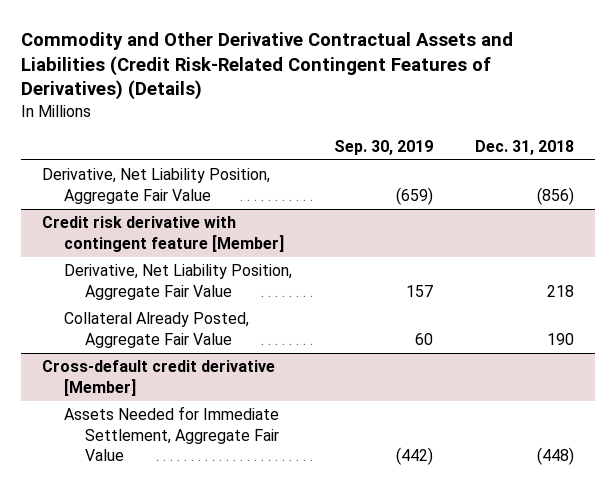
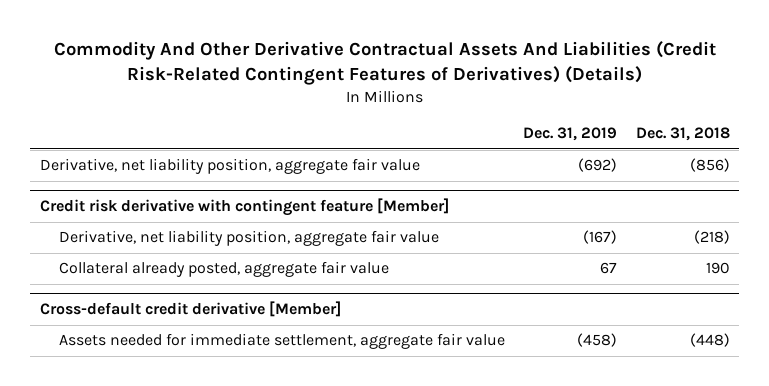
- Commodity and Other Derivative Contractual Assets and Liabilities (Credit Risk-Related Contingent Features of Derivatives) (Details)
+ Commodity And Other Derivative Contractual Assets And Liabilities (Credit Risk-Related Contingent Features of Derivatives) (Details)
- | Sep. 30, 2019 | Dec. 31, 2018
+ | Dec. 31, 2019 | Dec. 31, 2018
- Derivative, Net Liability Position, Aggregate Fair Value | (659) | (856)
+ Derivative, net liability position, aggregate fair value | (692) | (856)
@ Credit risk derivative with contingent feature [Member]
- Derivative, Net Liability Position, Aggregate Fair Value | 157 | 218
- Collateral Already Posted, Aggregate Fair Value | 60 | 190
+ Derivative, net liability position, aggregate fair value | (167) | (218)
+ Collateral already posted, aggregate fair value | 67 | 190
@ Cross-default credit derivative [Member]
- Assets Needed for Immediate Settlement, Aggregate Fair Value | (442) | (448)
+ Assets needed for immediate settlement, aggregate fair value | (458) | (448)

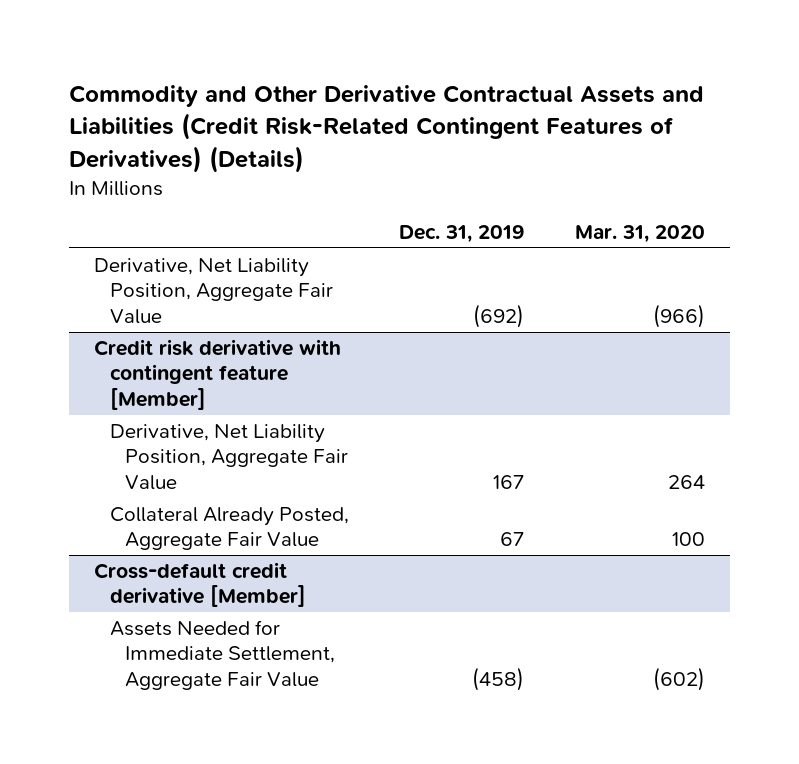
- Commodity And Other Derivative Contractual Assets And Liabilities (Credit Risk-Related Contingent Features of Derivatives) (Details)
+ Commodity and Other Derivative Contractual Assets and Liabilities (Credit Risk-Related Contingent Features of Derivatives) (Details)
- | Dec. 31, 2019 | Dec. 31, 2018
+ | Dec. 31, 2019 | Mar. 31, 2020
- Derivative, net liability position, aggregate fair value | (692) | (856)
+ Derivative, Net Liability Position, Aggregate Fair Value | (692) | (966)
@ Credit risk derivative with contingent feature [Member]
- Derivative, net liability position, aggregate fair value | (167) | (218)
- Collateral already posted, aggregate fair value | 67 | 190
+ Derivative, Net Liability Position, Aggregate Fair Value | 167 | 264
+ Collateral Already Posted, Aggregate Fair Value | 67 | 100
@ Cross-default credit derivative [Member]
- Assets needed for immediate settlement, aggregate fair value | (458) | (448)
+ Assets Needed for Immediate Settlement, Aggregate Fair Value | (458) | (602)

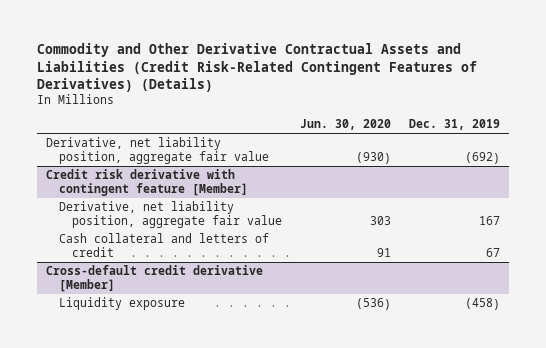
- | Dec. 31, 2019 | Mar. 31, 2020
+ | Jun. 30, 2020 | Dec. 31, 2019
- Derivative, Net Liability Position, Aggregate Fair Value | (692) | (966)
+ Derivative, net liability position, aggregate fair value | (930) | (692)
@ Credit risk derivative with contingent feature [Member]
- Derivative, Net Liability Position, Aggregate Fair Value | 167 | 264
- Collateral Already Posted, Aggregate Fair Value | 67 | 100
+ Derivative, net liability position, aggregate fair value | 303 | 167
+ Cash collateral and letters of credit | 91 | 67
@ Cross-default credit derivative [Member]
- Assets Needed for Immediate Settlement, Aggregate Fair Value | (458) | (602)
+ Liquidity exposure | (536) | (458)

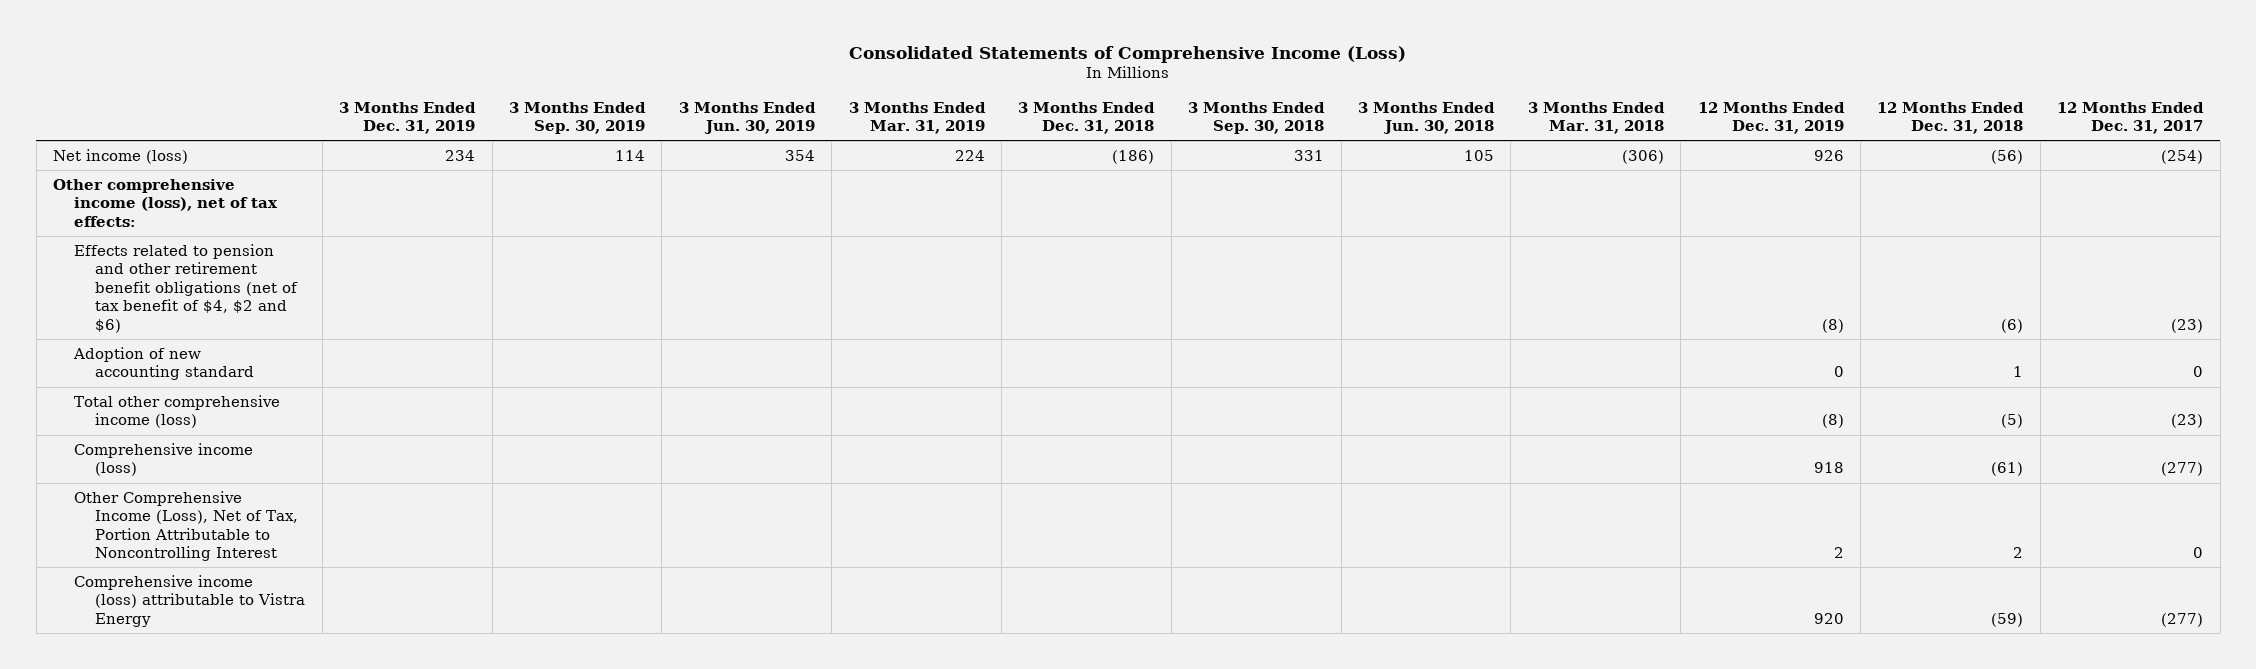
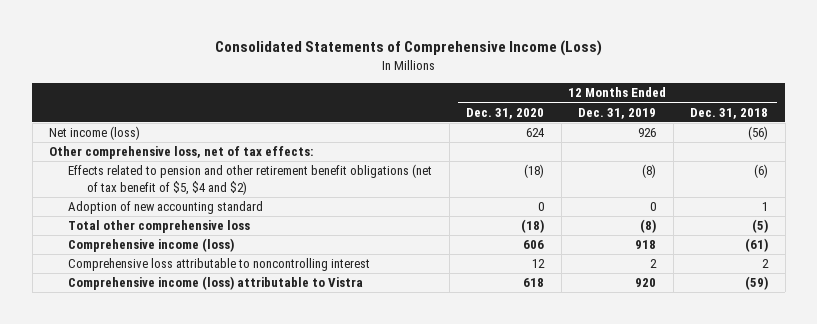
- | 3 Months Ended Dec. 31, 2019 | 3 Months Ended Sep. 30, 2019 | 3 Months Ended Jun. 30, 2019 | 3 Months Ended Mar. 31, 2019 | 3 Months Ended Dec. 31, 2018 | 3 Months Ended Sep. 30, 2018 | 3 Months Ended Jun. 30, 2018 | 3 Months Ended Mar. 31, 2018 | 12 Months Ended Dec. 31, 2019 | 12 Months Ended Dec. 31, 2018 | 12 Months Ended Dec. 31, 2017
+ | 12 Months Ended Dec. 31, 2020 | 12 Months Ended Dec. 31, 2019 | 12 Months Ended Dec. 31, 2018
- Other comprehensive income (loss), net of tax effects:
- Effects related to pension and other retirement benefit obligations (net of tax benefit of $4, $2 and $6) | | | | | | | | | (8) | (6) | (23)
+ Other comprehensive loss, net of tax effects:
+ Effects related to pension and other retirement benefit obligations (net of tax benefit of $5, $4 and $2) | (18) | (8) | (6)
- Total other comprehensive income (loss) | | | | | | | | | (8) | (5) | (23)
+ Total other comprehensive loss | (18) | (8) | (5)
- Other Comprehensive Income (Loss), Net of Tax, Portion Attributable to Noncontrolling Interest | | | | | | | | | 2 | 2 | 0
- Comprehensive income (loss) attributable to Vistra Energy | | | | | | | | | 920 | (59) | (277)
+ Comprehensive loss attributable to noncontrolling interest | 12 | 2 | 2
+ Comprehensive income (loss) attributable to Vistra | 618 | 920 | (59)

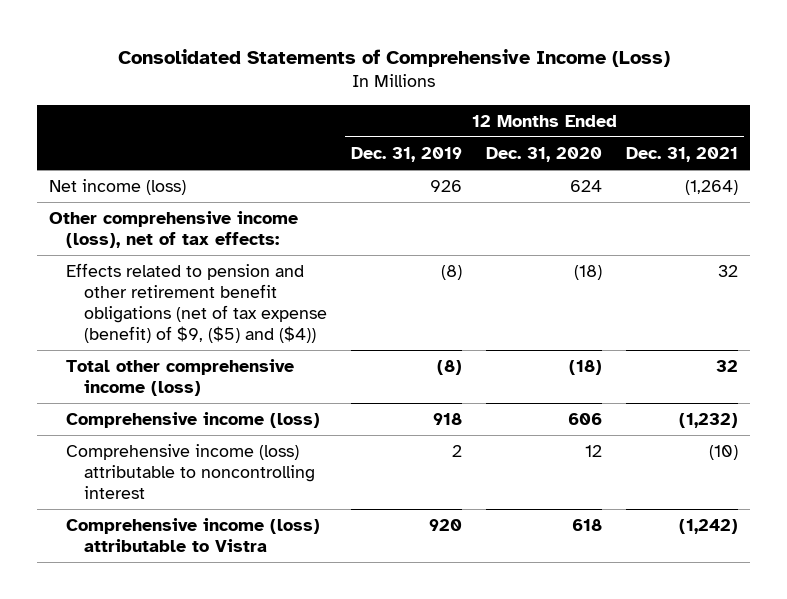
- | 12 Months Ended Dec. 31, 2020 | 12 Months Ended Dec. 31, 2019 | 12 Months Ended Dec. 31, 2018
+ | 12 Months Ended Dec. 31, 2019 | 12 Months Ended Dec. 31, 2020 | 12 Months Ended Dec. 31, 2021
- Other comprehensive loss, net of tax effects:
- Effects related to pension and other retirement benefit obligations (net of tax benefit of $5, $4 and $2) | (18) | (8) | (6)
- Adoption of new accounting standard | 0 | 0 | 1
- Total other comprehensive loss | (18) | (8) | (5)
+ Other comprehensive income (loss), net of tax effects:
+ Effects related to pension and other retirement benefit obligations (net of tax expense (benefit) of $9, ($5) and ($4)) | (8) | (18) | 32
+ Total other comprehensive income (loss) | (8) | (18) | 32
- Comprehensive loss attributable to noncontrolling interest | 12 | 2 | 2
+ Comprehensive income (loss) attributable to noncontrolling interest | 2 | 12 | (10)

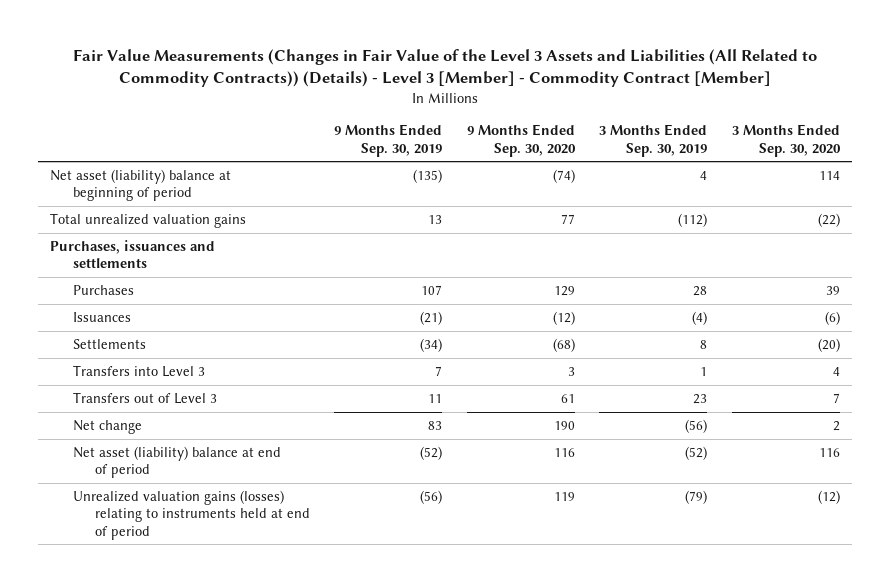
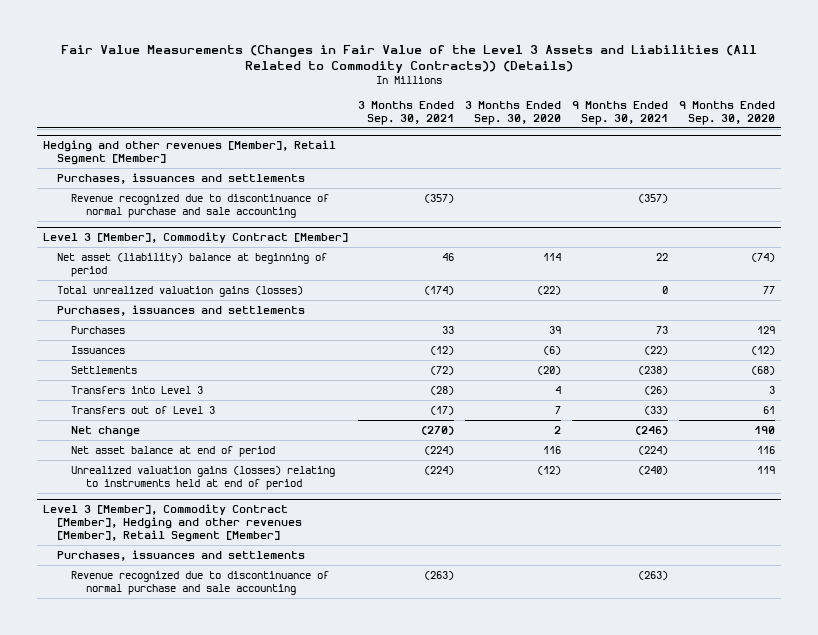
- Fair Value Measurements (Changes in Fair Value of the Level 3 Assets and Liabilities (All Related to Commodity Contracts)) (Details) - Level 3 [Member] - Commodity Contract [Member]
+ Fair Value Measurements (Changes in Fair Value of the Level 3 Assets and Liabilities (All Related to Commodity Contracts)) (Details)
- | 9 Months Ended Sep. 30, 2019 | 9 Months Ended Sep. 30, 2020 | 3 Months Ended Sep. 30, 2019 | 3 Months Ended Sep. 30, 2020
+ | 3 Months Ended Sep. 30, 2021 | 3 Months Ended Sep. 30, 2020 | 9 Months Ended Sep. 30, 2021 | 9 Months Ended Sep. 30, 2020
+ Hedging and other revenues [Member], Retail Segment [Member]
+ Purchases, issuances and settlements
+ Revenue recognized due to discontinuance of normal purchase and sale accounting | (357) | | (357) |
+ Level 3 [Member], Commodity Contract [Member]
- Total unrealized valuation gains | 13 | 77 | (112) | (22)
+ Total unrealized valuation gains (losses) | (174) | (22) | 0 | 77
- Net asset (liability) balance at end of period | (52) | 116 | (52) | 116
+ Net asset balance at end of period | (224) | 116 | (224) | 116
+ Level 3 [Member], Commodity Contract [Member], Hedging and other revenues [Member], Retail Segment [Member]
+ Purchases, issuances and settlements
+ Revenue recognized due to discontinuance of normal purchase and sale accounting | (263) | | (263) |

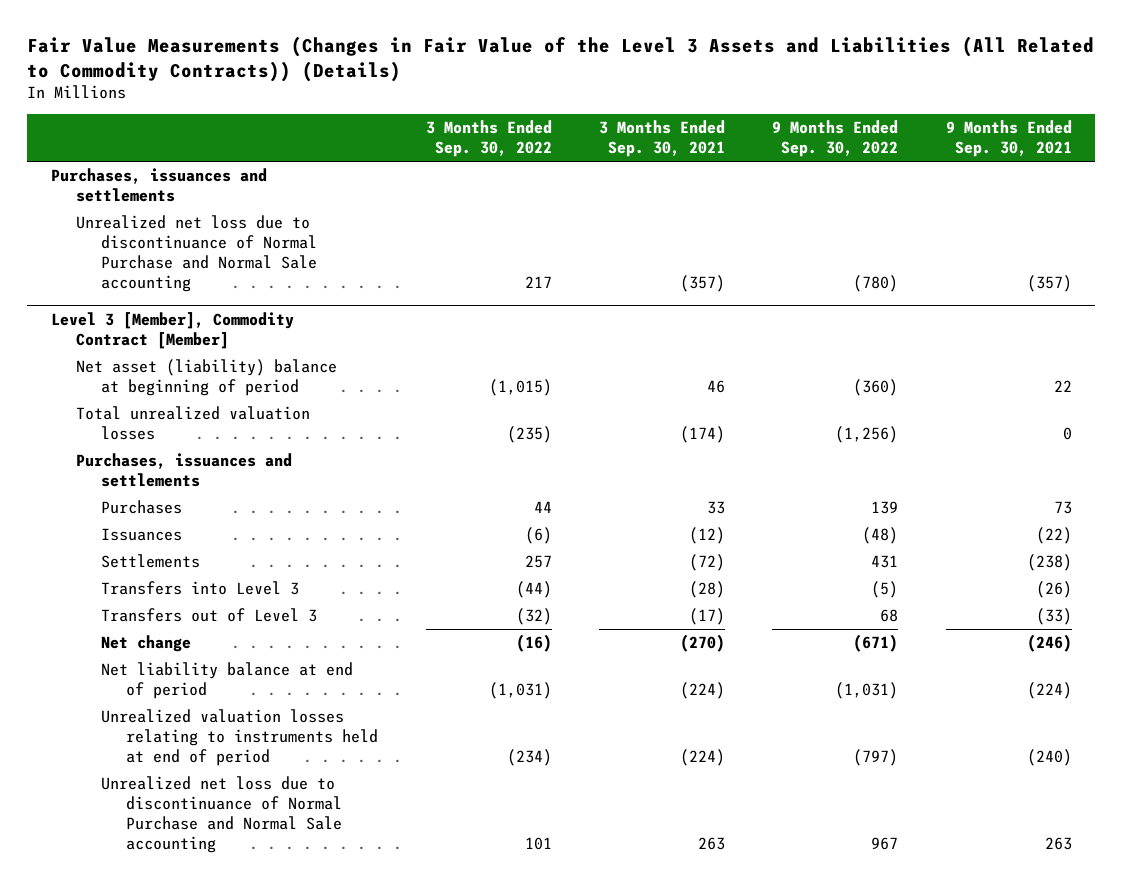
- | 3 Months Ended Sep. 30, 2021 | 3 Months Ended Sep. 30, 2020 | 9 Months Ended Sep. 30, 2021 | 9 Months Ended Sep. 30, 2020
+ | 3 Months Ended Sep. 30, 2022 | 3 Months Ended Sep. 30, 2021 | 9 Months Ended Sep. 30, 2022 | 9 Months Ended Sep. 30, 2021
- Hedging and other revenues [Member], Retail Segment [Member]
- Revenue recognized due to discontinuance of normal purchase and sale accounting | (357) | | (357) |
+ Unrealized net loss due to discontinuance of Normal Purchase and Normal Sale accounting | 217 | (357) | (780) | (357)
@ Level 3 [Member], Commodity Contract [Member]
- Total unrealized valuation gains (losses) | (174) | (22) | 0 | 77
+ Total unrealized valuation losses | (235) | (174) | (1,256) | 0
- Net asset balance at end of period | (224) | 116 | (224) | 116
- Unrealized valuation gains (losses) relating to instruments held at end of period | (224) | (12) | (240) | 119
- Level 3 [Member], Commodity Contract [Member], Hedging and other revenues [Member], Retail Segment [Member]
- Purchases, issuances and settlements
- Revenue recognized due to discontinuance of normal purchase and sale accounting | (263) | | (263) |
@ Level 3 [Member], Commodity Contract [Member]
+ Net liability balance at end of period | (1,031) | (224) | (1,031) | (224)
+ Unrealized valuation losses relating to instruments held at end of period | (234) | (224) | (797) | (240)
+ Unrealized net loss due to discontinuance of Normal Purchase and Normal Sale accounting | 101 | 263 | 967 | 263

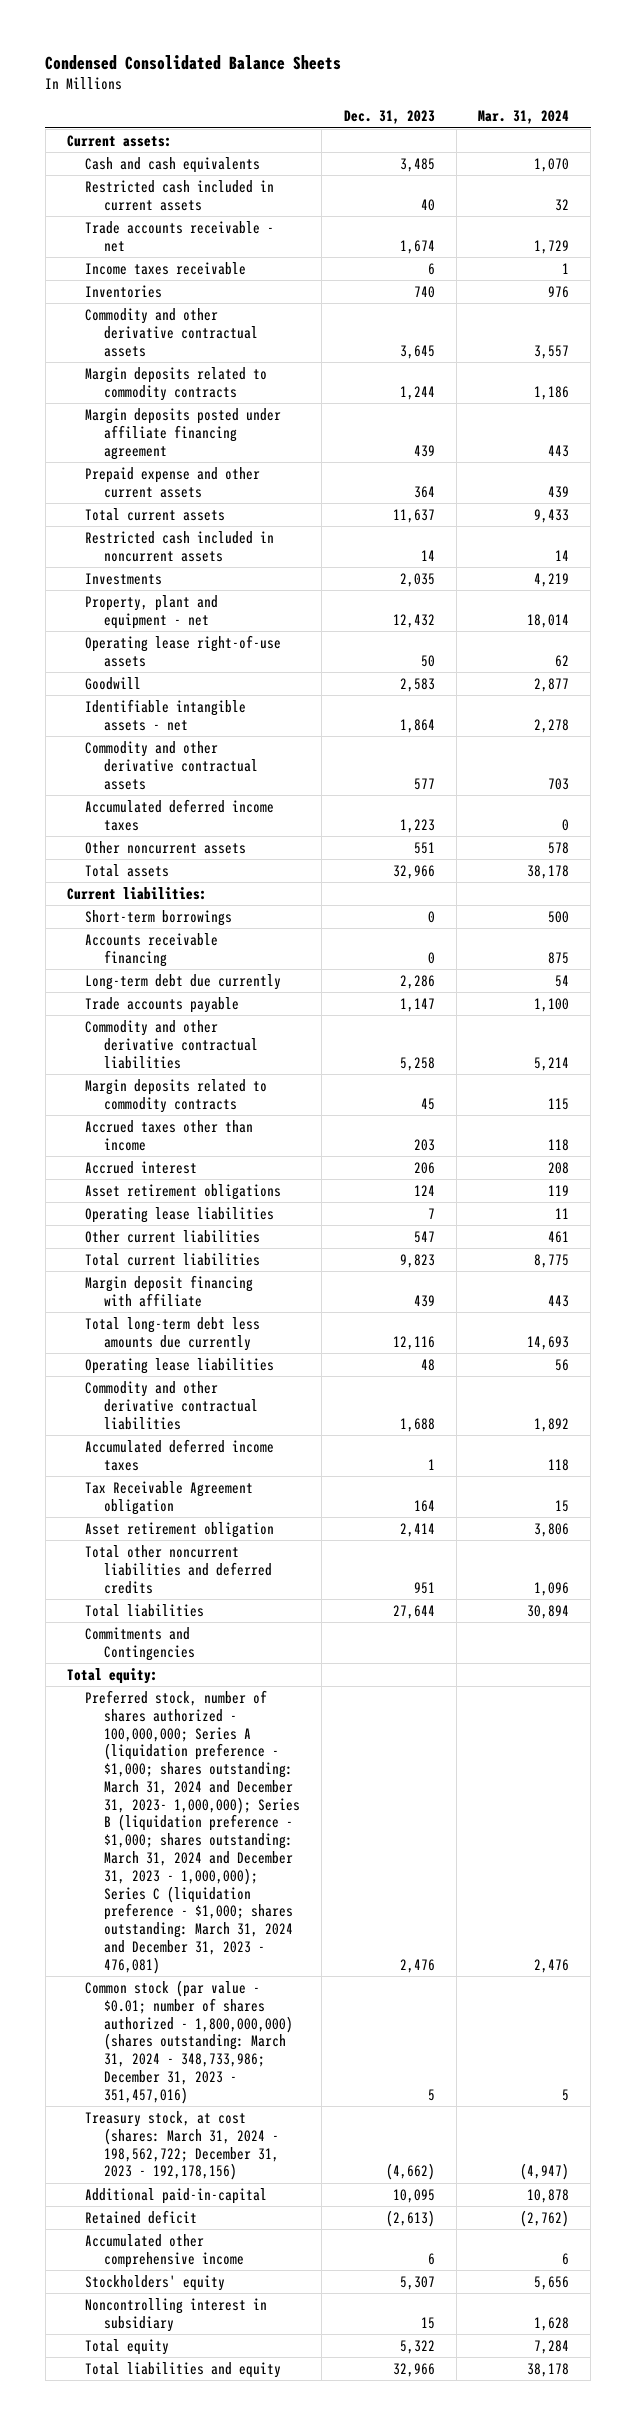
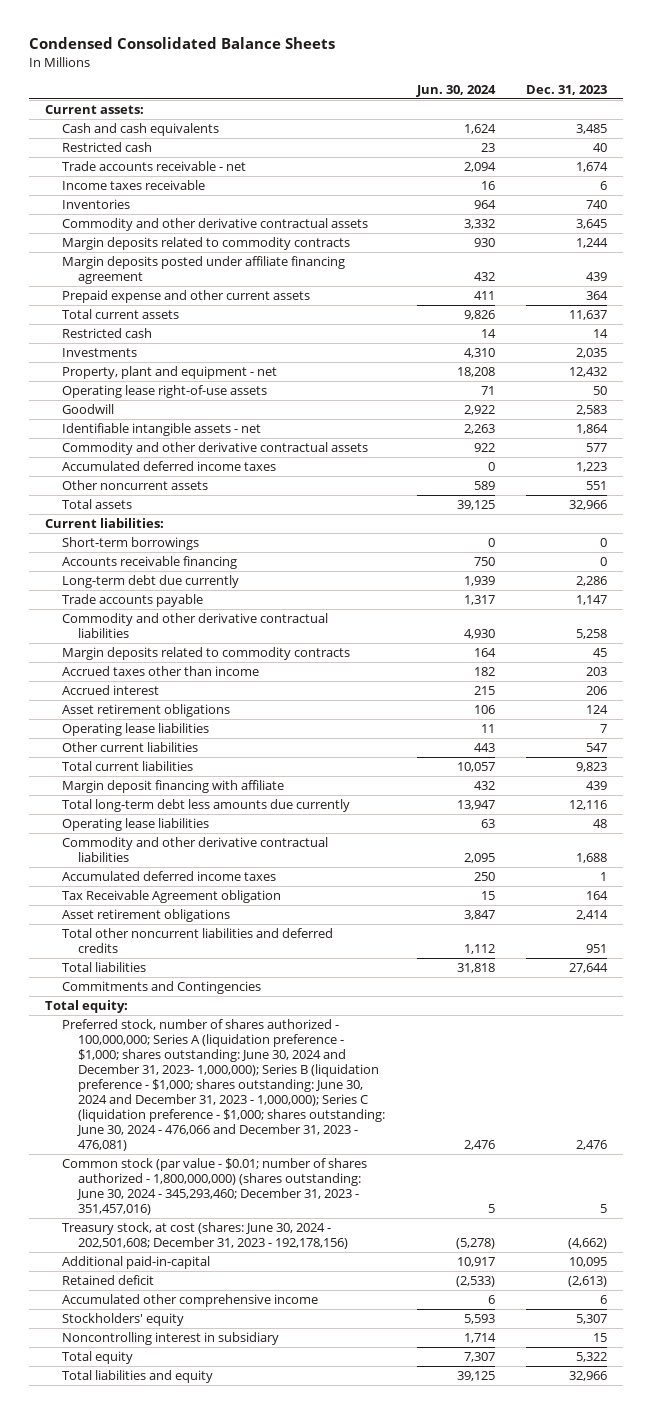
- | Dec. 31, 2023 | Mar. 31, 2024
+ | Jun. 30, 2024 | Dec. 31, 2023
- Restricted cash included in current assets | 40 | 32
+ Restricted cash | 23 | 40
- Restricted cash included in noncurrent assets | 14 | 14
+ Restricted cash | 14 | 14
- Asset retirement obligation | 2,414 | 3,806
+ Asset retirement obligations | 3,847 | 2,414
- Preferred stock, number of shares authorized - 100,000,000; Series A (liquidation preference - $1,000; shares outstanding: March 31, 2024 and December 31, 2023- 1,000,000); Series B (liquidation preference - $1,000; shares outstanding: March 31, 2024 and December 31, 2023 - 1,000,000); Series C (liquidation preference - $1,000; shares outstanding: March 31, 2024 and December 31, 2023 - 476,081) | 2,476 | 2,476
- Common stock (par value - $0.01; number of shares authorized - 1,800,000,000) (shares outstanding: March 31, 2024 - 348,733,986; December 31, 2023 - 351,457,016) | 5 | 5
- Treasury stock, at cost (shares: March 31, 2024 - 198,562,722; December 31, 2023 - 192,178,156) | (4,662) | (4,947)
+ Preferred stock, number of shares authorized - 100,000,000; Series A (liquidation preference - $1,000; shares outstanding: June 30, 2024 and December 31, 2023- 1,000,000); Series B (liquidation preference - $1,000; shares outstanding: June 30, 2024 and December 31, 2023 - 1,000,000); Series C (liquidation preference - $1,000; shares outstanding: June 30, 2024 - 476,066 and December 31, 2023 - 476,081) | 2,476 | 2,476
+ Common stock (par value - $0.01; number of shares authorized - 1,800,000,000) (shares outstanding: June 30, 2024 - 345,293,460; December 31, 2023 - 351,457,016) | 5 | 5
+ Treasury stock, at cost (shares: June 30, 2024 - 202,501,608; December 31, 2023 - 192,178,156) | (5,278) | (4,662)

